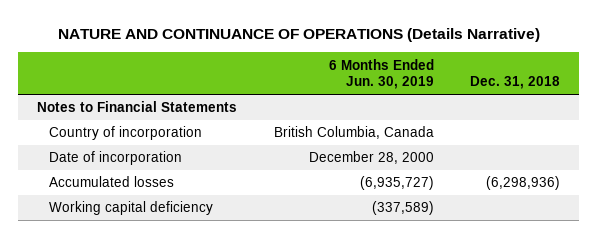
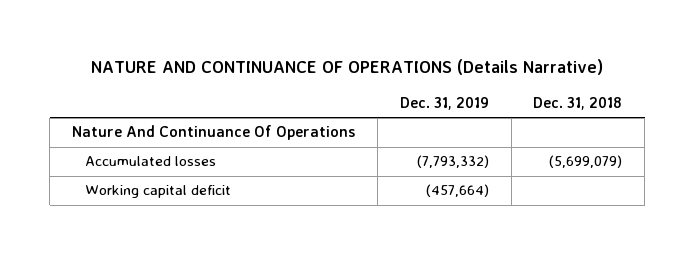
- | 6 Months Ended Jun. 30, 2019 | Dec. 31, 2018
+ | Dec. 31, 2019 | Dec. 31, 2018
- Notes to Financial Statements
- Country of incorporation | British Columbia, Canada |
- Date of incorporation | December 28, 2000 |
- Accumulated losses | (6,935,727) | (6,298,936)
- Working capital deficiency | (337,589) |
+ Nature And Continuance Of Operations
+ Accumulated losses | (7,793,332) | (5,699,079)
+ Working capital deficit | (457,664) |

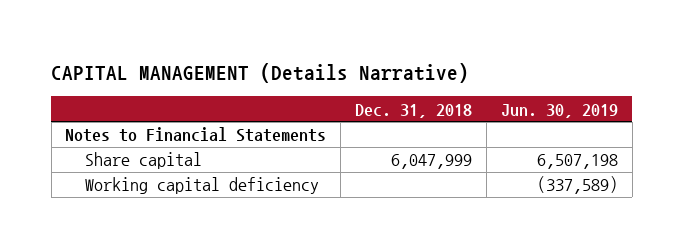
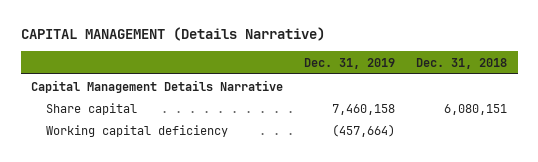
- | Dec. 31, 2018 | Jun. 30, 2019
+ | Dec. 31, 2019 | Dec. 31, 2018
- Notes to Financial Statements
- Share capital | 6,047,999 | 6,507,198
+ Capital Management Details Narrative
+ Share capital | 7,460,158 | 6,080,151

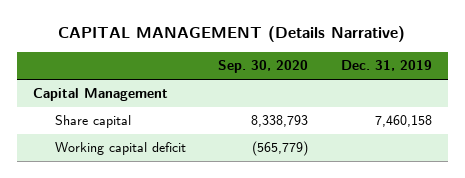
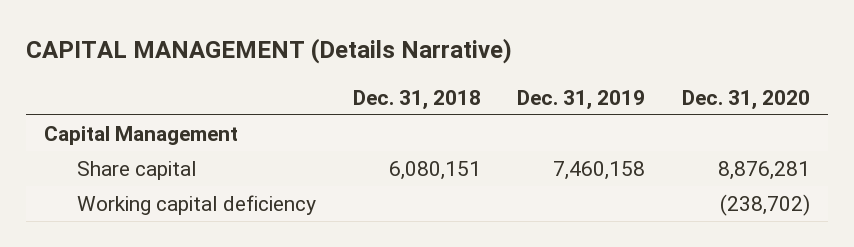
- | Sep. 30, 2020 | Dec. 31, 2019
+ | Dec. 31, 2018 | Dec. 31, 2019 | Dec. 31, 2020
- Working capital deficit | (565,779) |
+ Working capital deficiency | | | (238,702)

